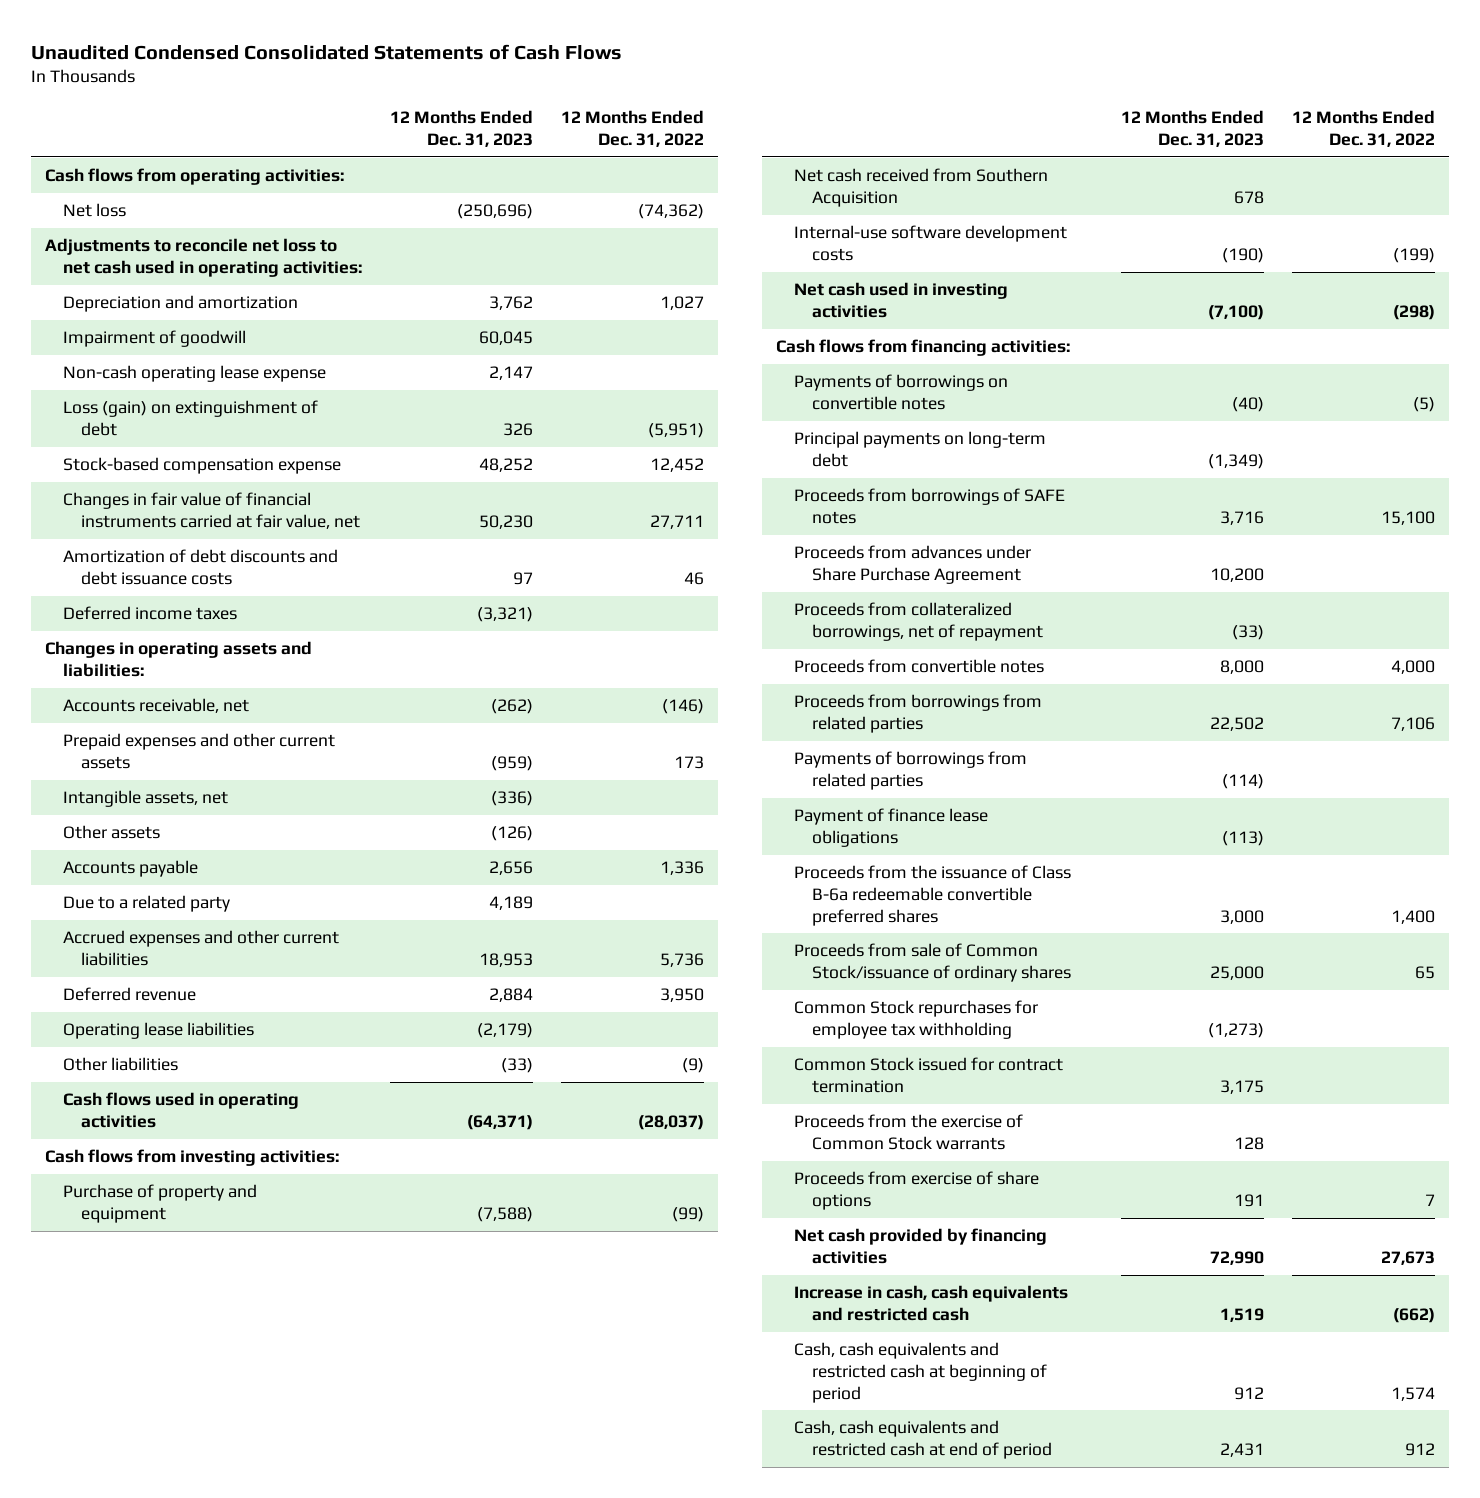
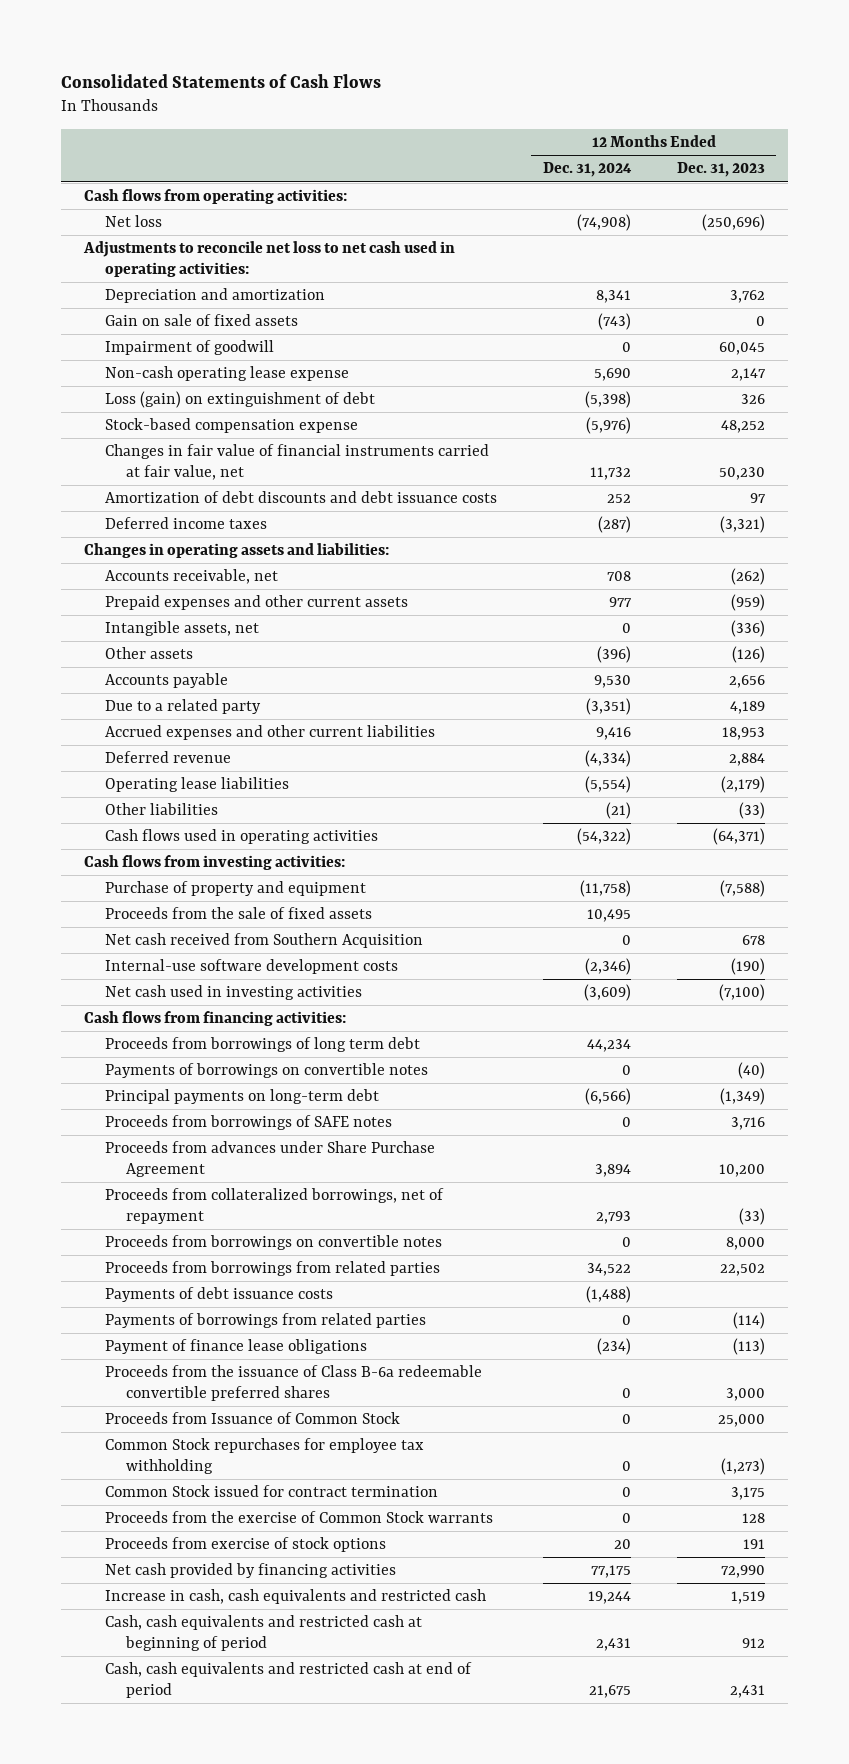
- Unaudited Condensed Consolidated Statements of Cash Flows
+ Consolidated Statements of Cash Flows
- | 12 Months Ended Dec. 31, 2023 | 12 Months Ended Dec. 31, 2022
+ | 12 Months Ended Dec. 31, 2024 | 12 Months Ended Dec. 31, 2023
+ Gain on sale of fixed assets | (743) | 0
+ Proceeds from the sale of fixed assets | 10,495 |
+ Proceeds from borrowings of long term debt | 44,234 |
- Proceeds from convertible notes | 8,000 | 4,000
+ Proceeds from borrowings on convertible notes | 0 | 8,000
+ Payments of debt issuance costs | (1,488) |
- Proceeds from sale of Common Stock/issuance of ordinary shares | 25,000 | 65
+ Proceeds from Issuance of Common Stock | 0 | 25,000
- Proceeds from exercise of share options | 191 | 7
+ Proceeds from exercise of stock options | 20 | 191

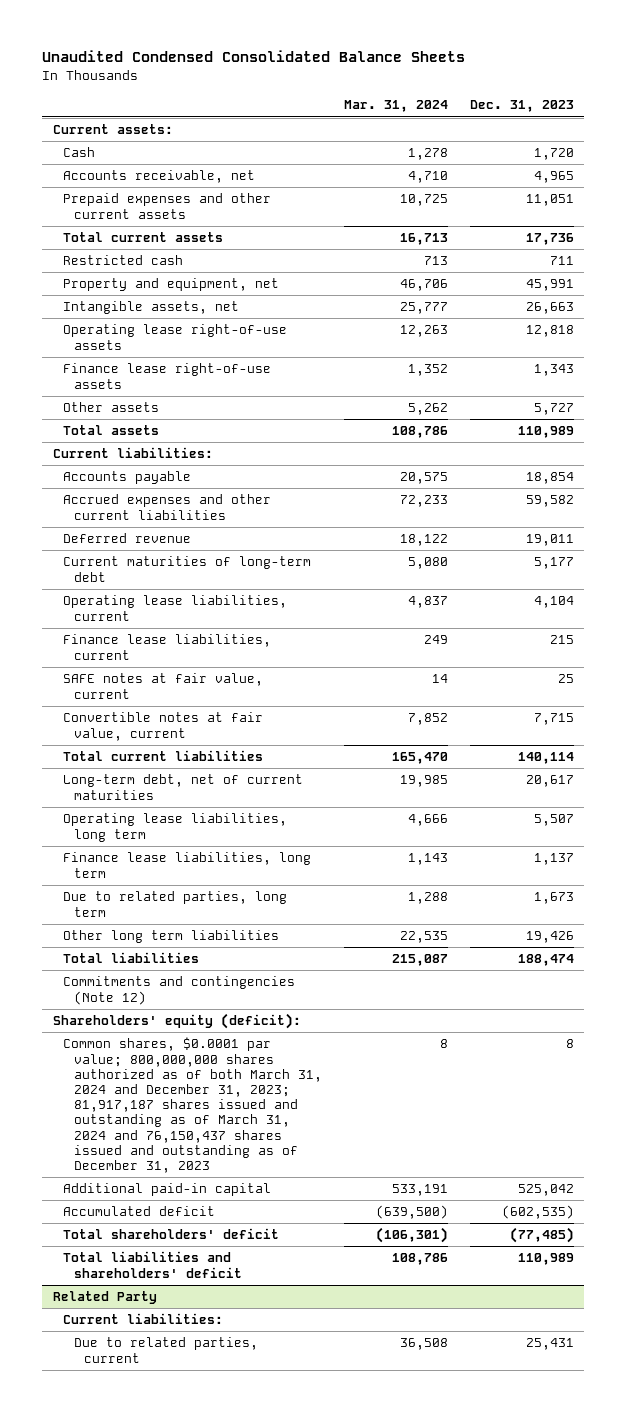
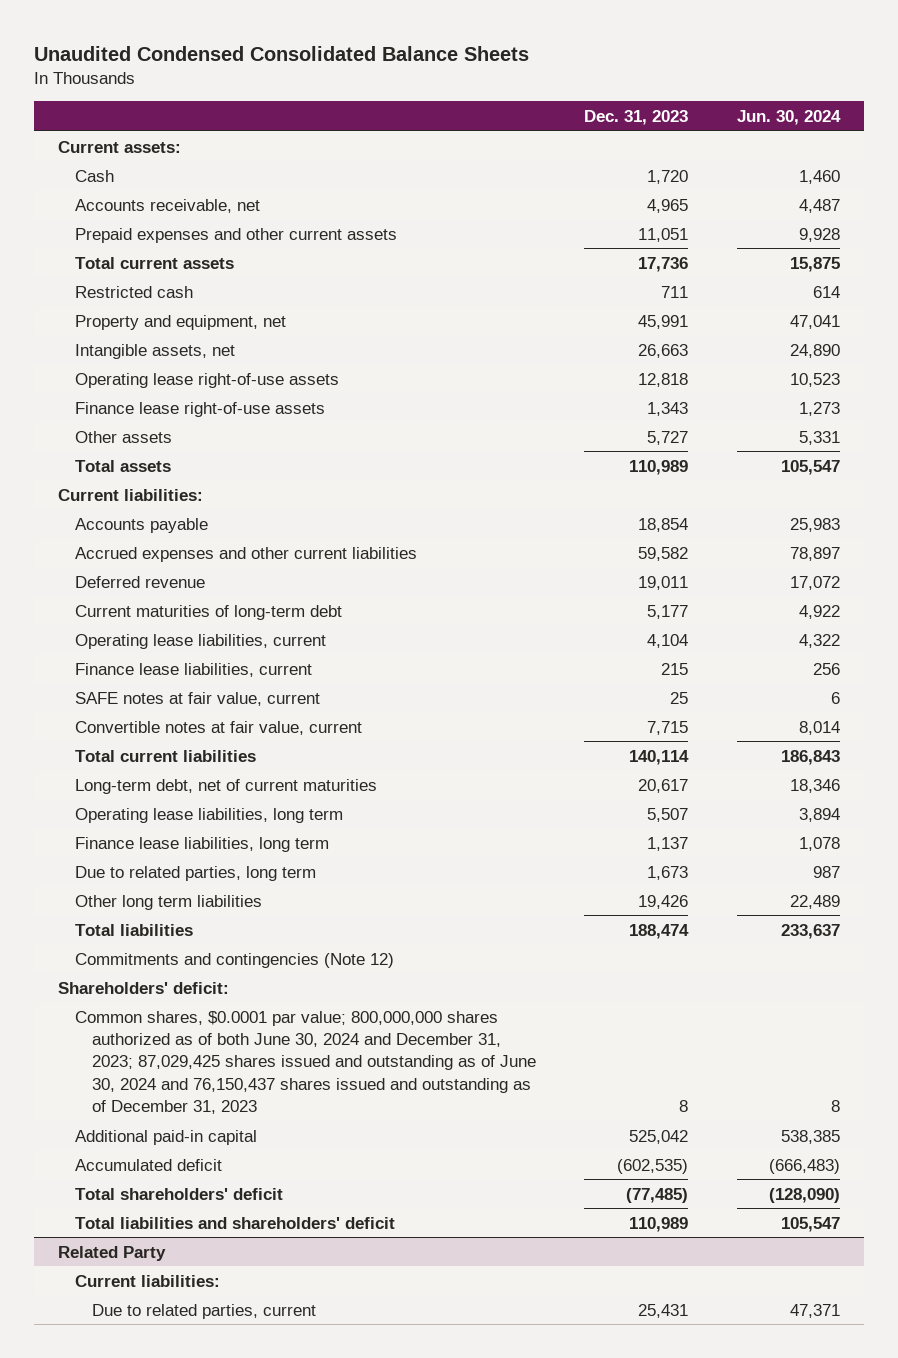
- | Mar. 31, 2024 | Dec. 31, 2023
+ | Dec. 31, 2023 | Jun. 30, 2024
- Shareholders' equity (deficit):
- Common shares, $0.0001 par value; 800,000,000 shares authorized as of both March 31, 2024 and December 31, 2023; 81,917,187 shares issued and outstanding as of March 31, 2024 and 76,150,437 shares issued and outstanding as of December 31, 2023 | 8 | 8
+ Shareholders' deficit:
+ Common shares, $0.0001 par value; 800,000,000 shares authorized as of both June 30, 2024 and December 31, 2023; 87,029,425 shares issued and outstanding as of June 30, 2024 and 76,150,437 shares issued and outstanding as of December 31, 2023 | 8 | 8

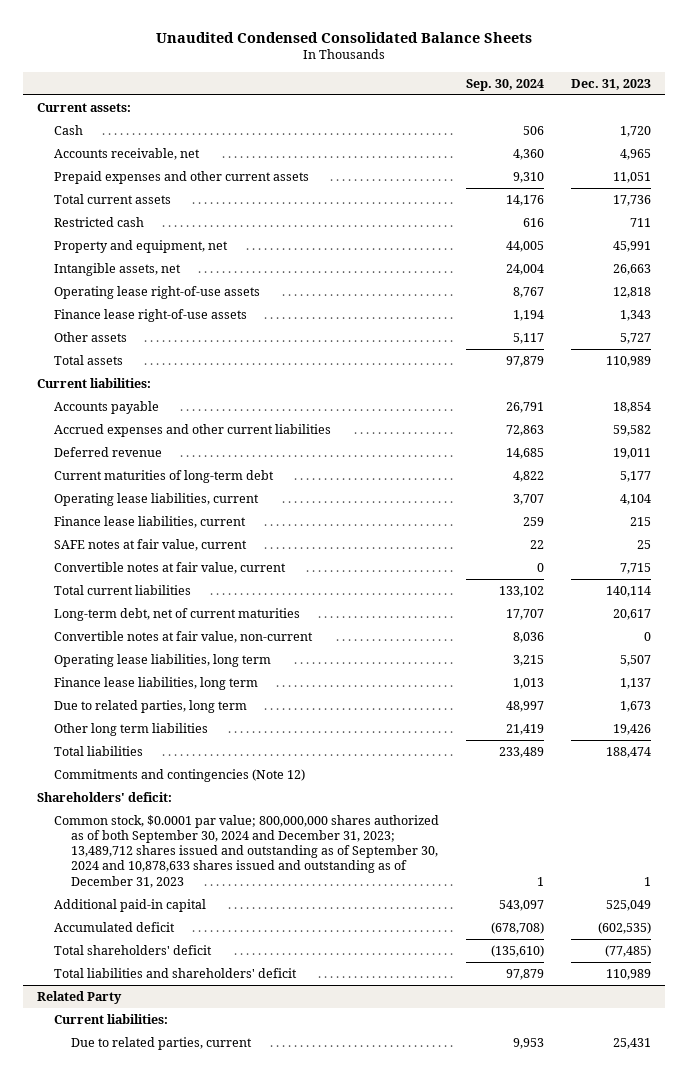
- | Dec. 31, 2023 | Jun. 30, 2024
+ | Sep. 30, 2024 | Dec. 31, 2023
+ Convertible notes at fair value, non-current | 8,036 | 0
- Common shares, $0.0001 par value; 800,000,000 shares authorized as of both June 30, 2024 and December 31, 2023; 87,029,425 shares issued and outstanding as of June 30, 2024 and 76,150,437 shares issued and outstanding as of December 31, 2023 | 8 | 8
- Additional paid-in capital | 525,042 | 538,385
+ Common stock, $0.0001 par value; 800,000,000 shares authorized as of both September 30, 2024 and December 31, 2023; 13,489,712 shares issued and outstanding as of September 30, 2024 and 10,878,633 shares issued and outstanding as of December 31, 2023 | 1 | 1
+ Additional paid-in capital | 543,097 | 525,049

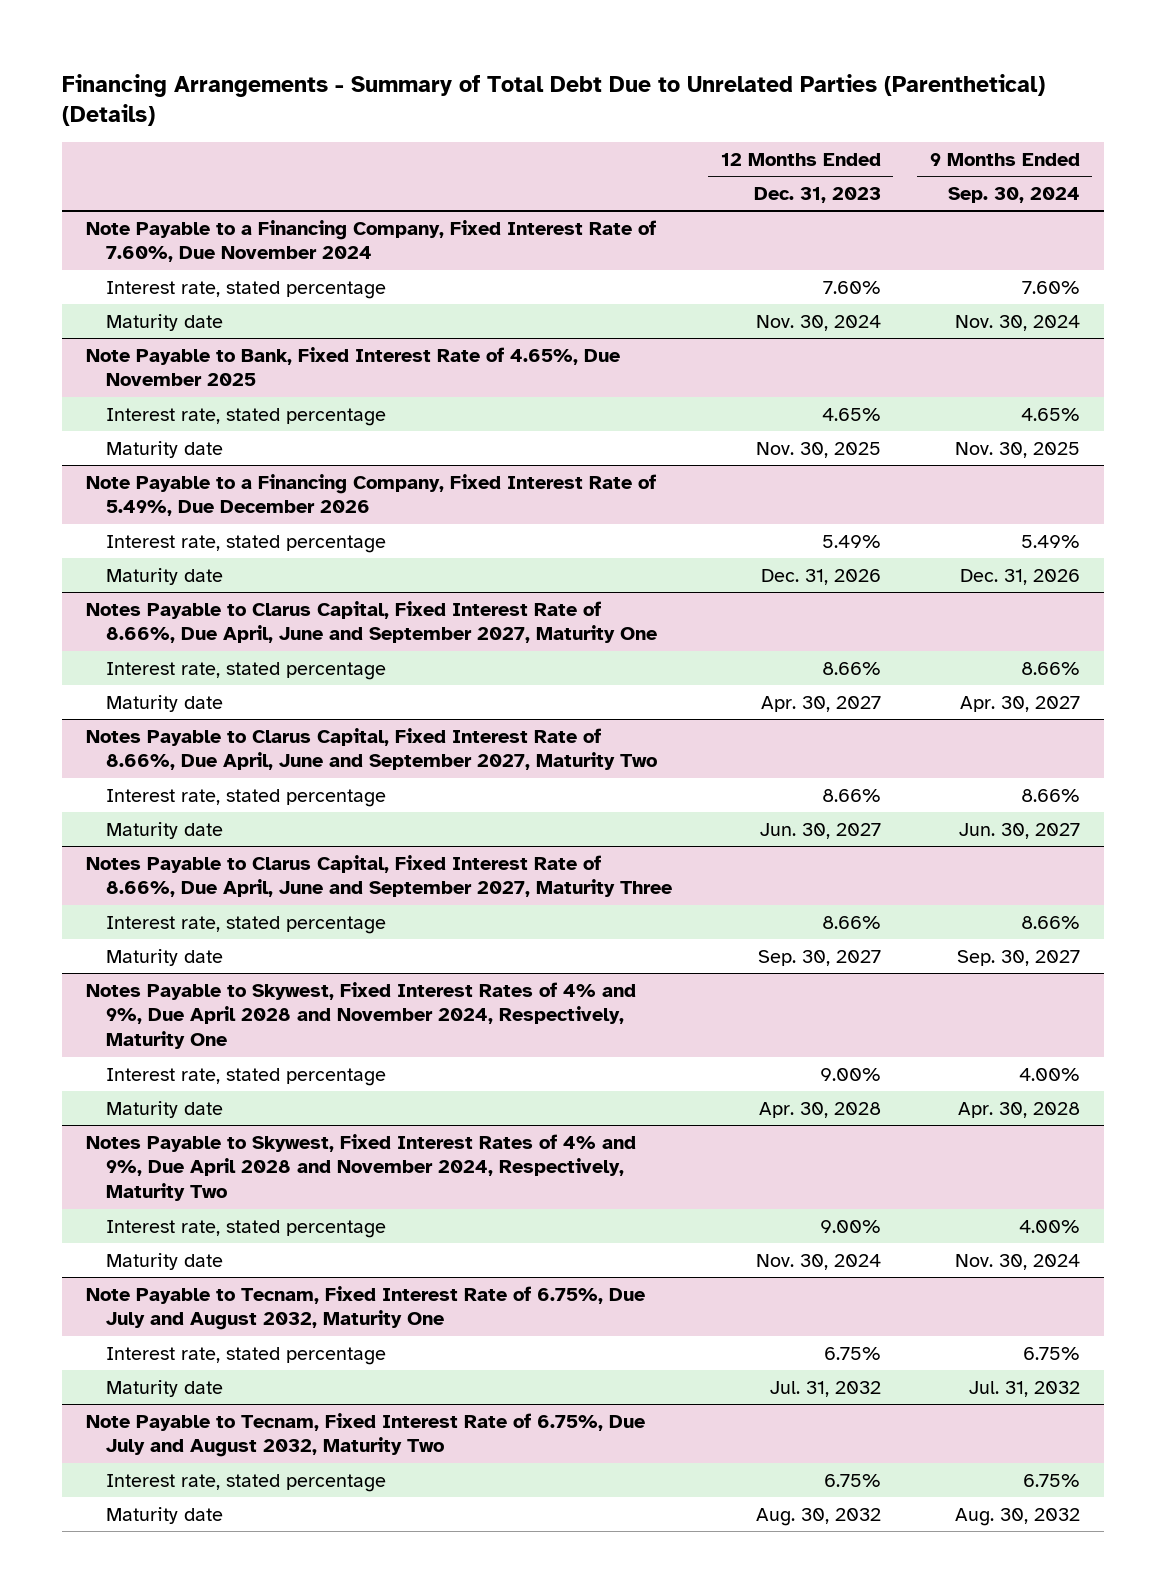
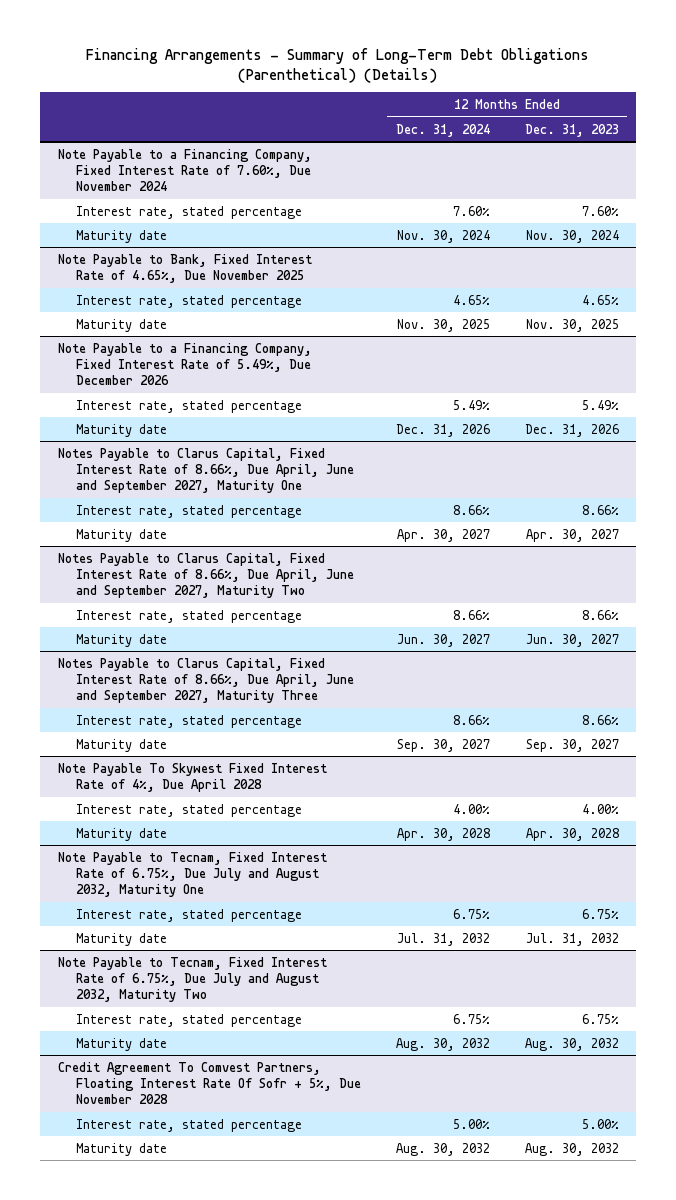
- Financing Arrangements - Summary of Total Debt Due to Unrelated Parties (Parenthetical) (Details)
+ Financing Arrangements - Summary of Long-Term Debt Obligations (Parenthetical) (Details)
- | 12 Months Ended Dec. 31, 2023 | 9 Months Ended Sep. 30, 2024
+ | 12 Months Ended Dec. 31, 2024 | 12 Months Ended Dec. 31, 2023
- Notes Payable to Skywest, Fixed Interest Rates of 4% and 9%, Due April 2028 and November 2024, Respectively, Maturity One
- Interest rate, stated percentage | 9.00% | 4.00%
+ Note Payable To Skywest Fixed Interest Rate of 4%, Due April 2028
+ Interest rate, stated percentage | 4.00% | 4.00%
- Notes Payable to Skywest, Fixed Interest Rates of 4% and 9%, Due April 2028 and November 2024, Respectively, Maturity Two
- Interest rate, stated percentage | 9.00% | 4.00%
- Maturity date | Nov. 30, 2024 | Nov. 30, 2024
+ Credit Agreement To Comvest Partners, Floating Interest Rate Of Sofr + 5%, Due November 2028
+ Interest rate, stated percentage | 5.00% | 5.00%
+ Maturity date | Aug. 30, 2032 | Aug. 30, 2032

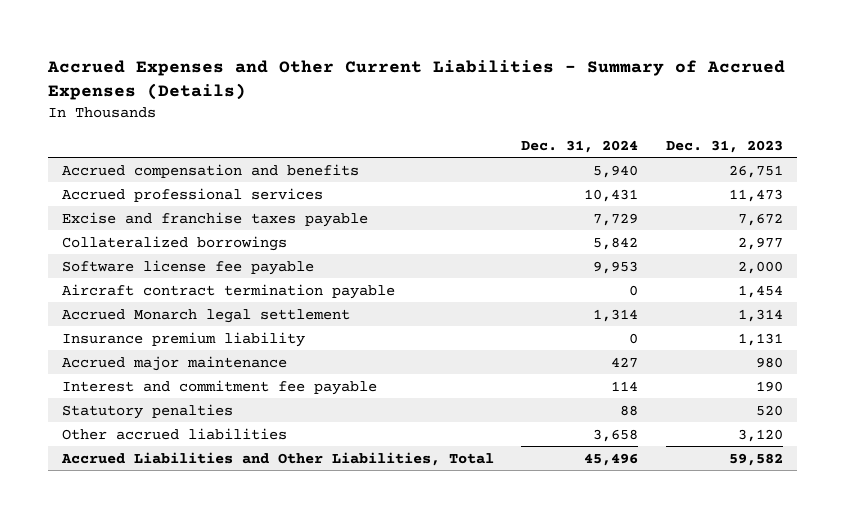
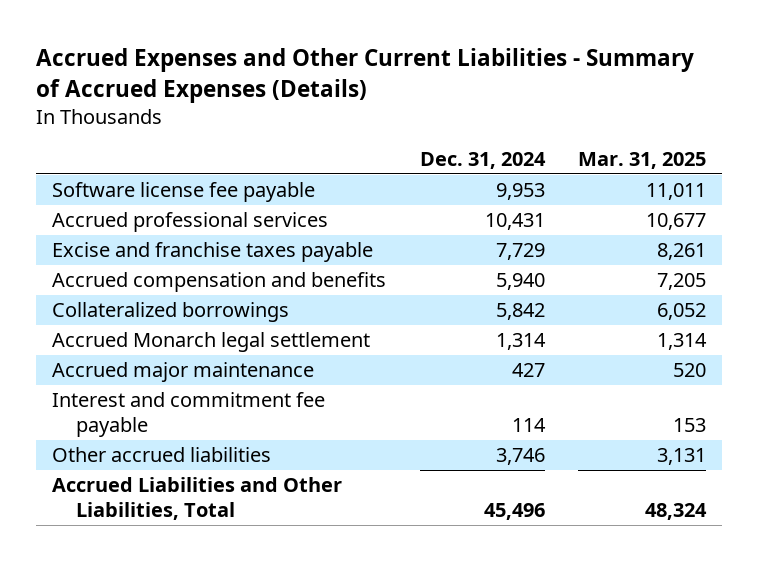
- | Dec. 31, 2024 | Dec. 31, 2023
+ | Dec. 31, 2024 | Mar. 31, 2025
moved up: Software license fee payable | 9,953 | 11,011
moved down: Accrued compensation and benefits | 5,940 | 7,205
- Aircraft contract termination payable | 0 | 1,454
- Insurance premium liability | 0 | 1,131
- Statutory penalties | 88 | 520
- Other accrued liabilities | 3,658 | 3,120
+ Other accrued liabilities | 3,746 | 3,131

